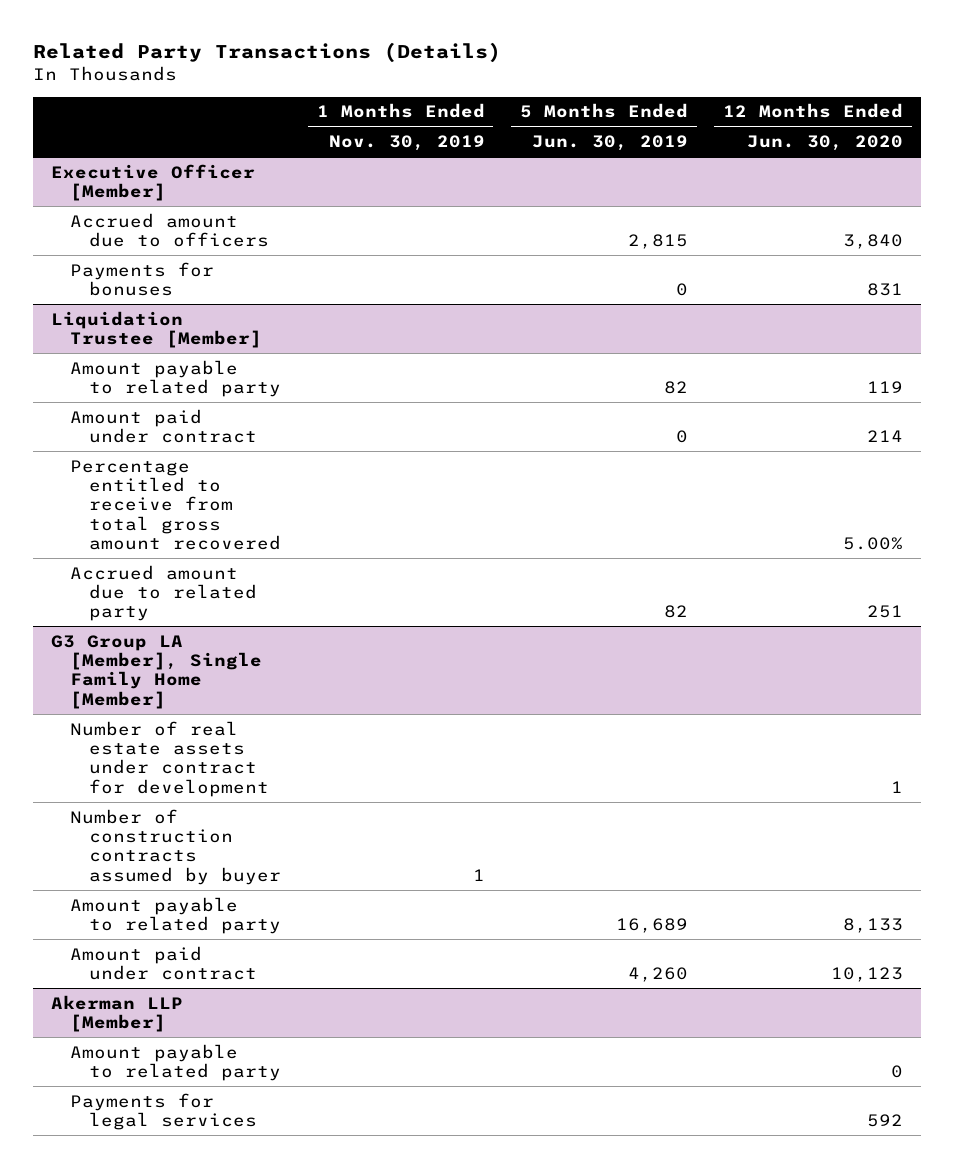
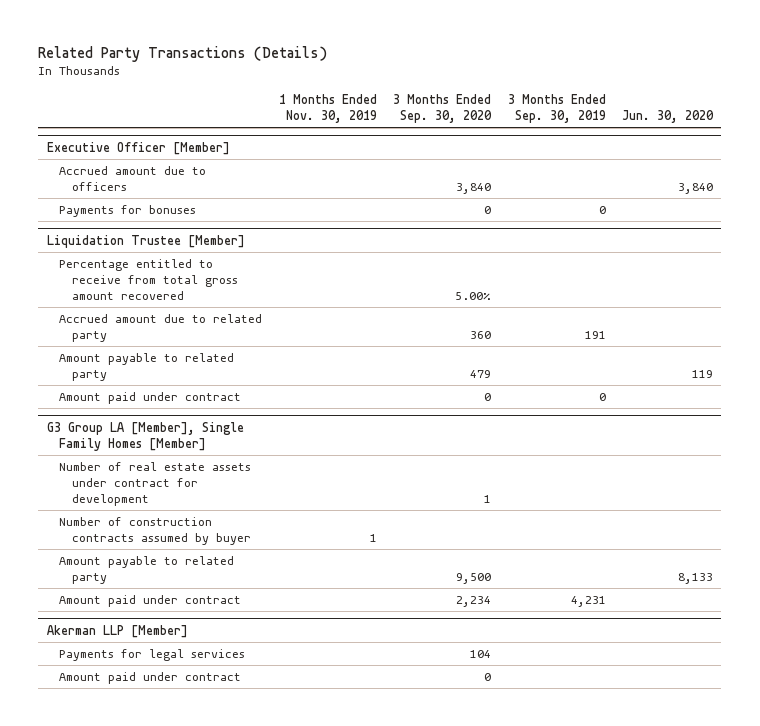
- | 1 Months Ended Nov. 30, 2019 | 5 Months Ended Jun. 30, 2019 | 12 Months Ended Jun. 30, 2020
+ | 1 Months Ended Nov. 30, 2019 | 3 Months Ended Sep. 30, 2020 | 3 Months Ended Sep. 30, 2019 | Jun. 30, 2020
- G3 Group LA [Member], Single Family Home [Member]
@ Liquidation Trustee [Member]
moved down: Amount payable to related party | | 479 | | 119
moved down: Amount paid under contract | | 0 | 0 |
+ G3 Group LA [Member], Single Family Homes [Member]
@ Akerman LLP [Member]
- Amount payable to related party | | | 0
+ Amount paid under contract | | 0 | |

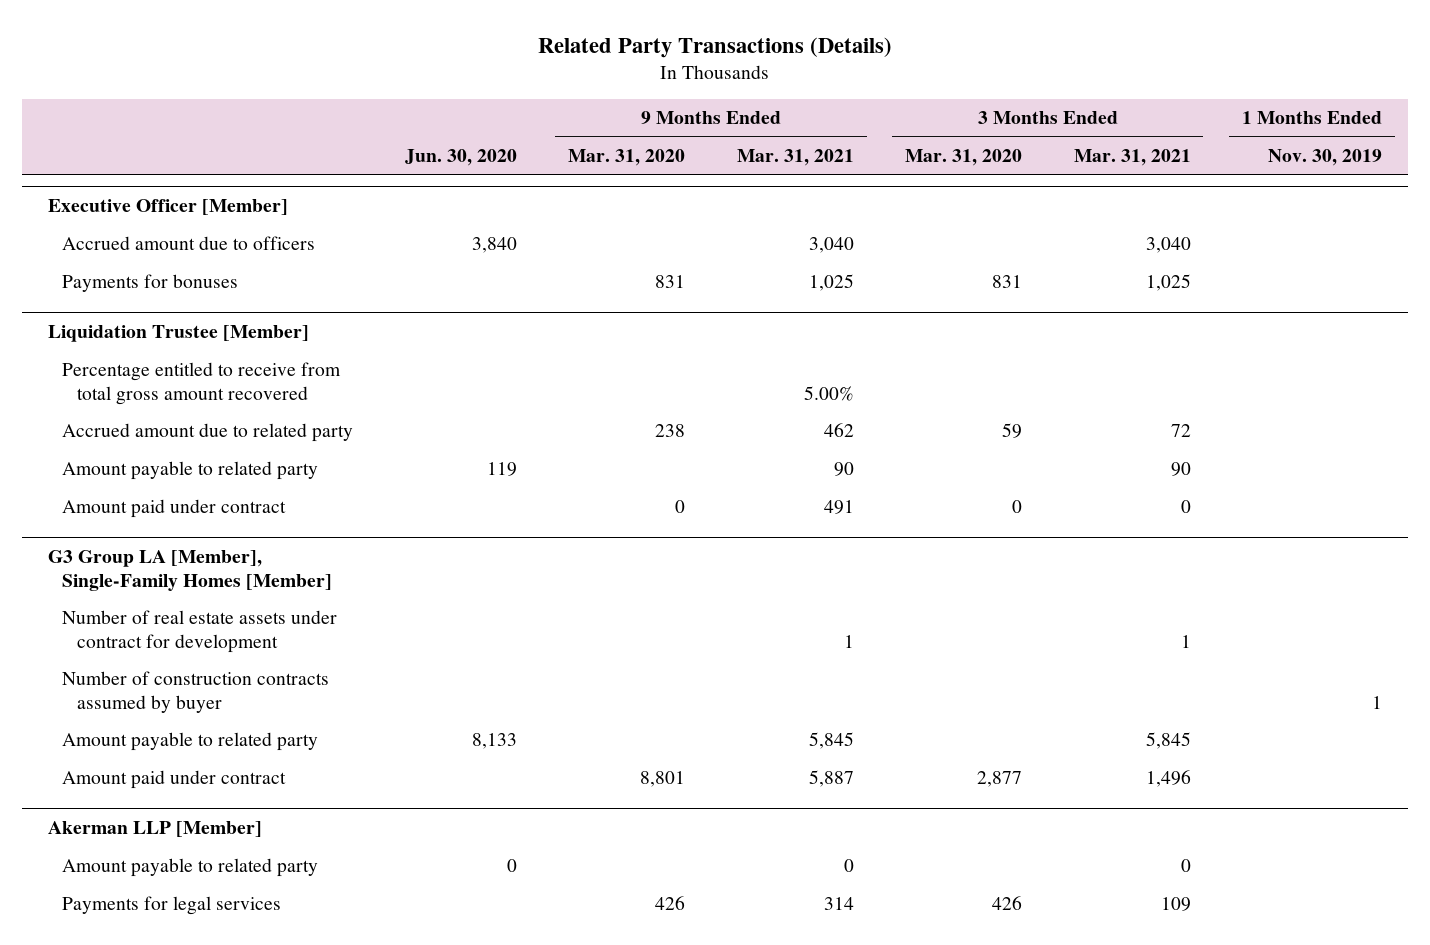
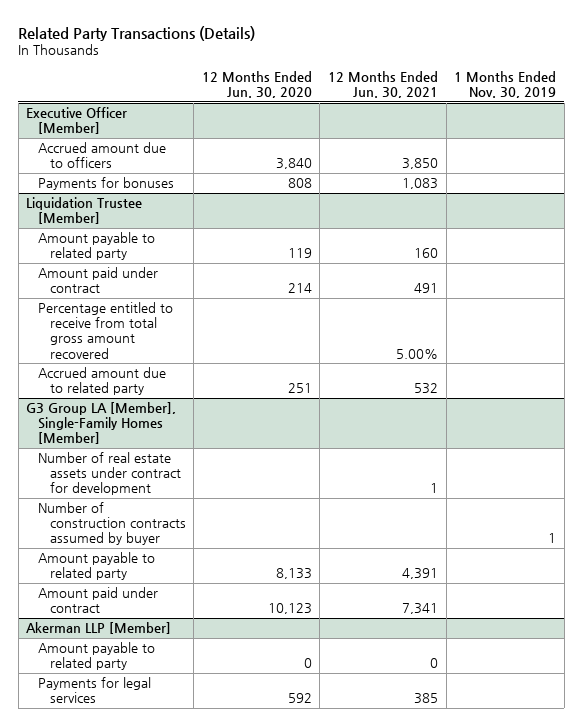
- | Jun. 30, 2020 | 9 Months Ended Mar. 31, 2020 | 9 Months Ended Mar. 31, 2021 | 3 Months Ended Mar. 31, 2020 | 3 Months Ended Mar. 31, 2021 | 1 Months Ended Nov. 30, 2019
+ | 12 Months Ended Jun. 30, 2020 | 12 Months Ended Jun. 30, 2021 | 1 Months Ended Nov. 30, 2019
@ Liquidation Trustee [Member]
moved down: Percentage entitled to receive from total gross amount recovered | | 5.00% |
moved down: Accrued amount due to related party | 251 | 532 |

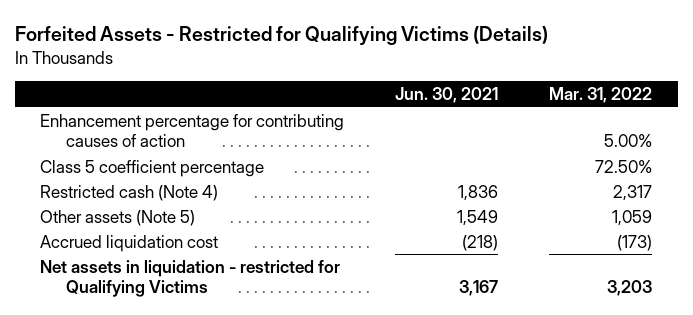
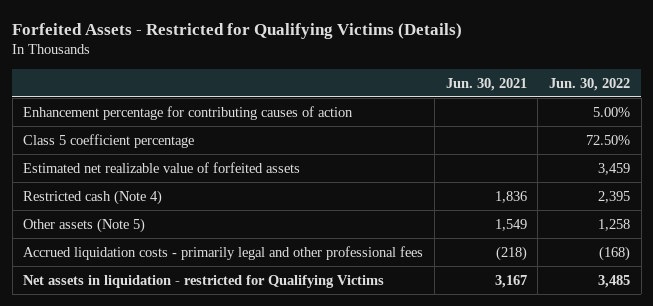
- | Jun. 30, 2021 | Mar. 31, 2022
+ | Jun. 30, 2021 | Jun. 30, 2022
+ Estimated net realizable value of forfeited assets | | 3,459
- Accrued liquidation cost | (218) | (173)
+ Accrued liquidation costs - primarily legal and other professional fees | (218) | (168)

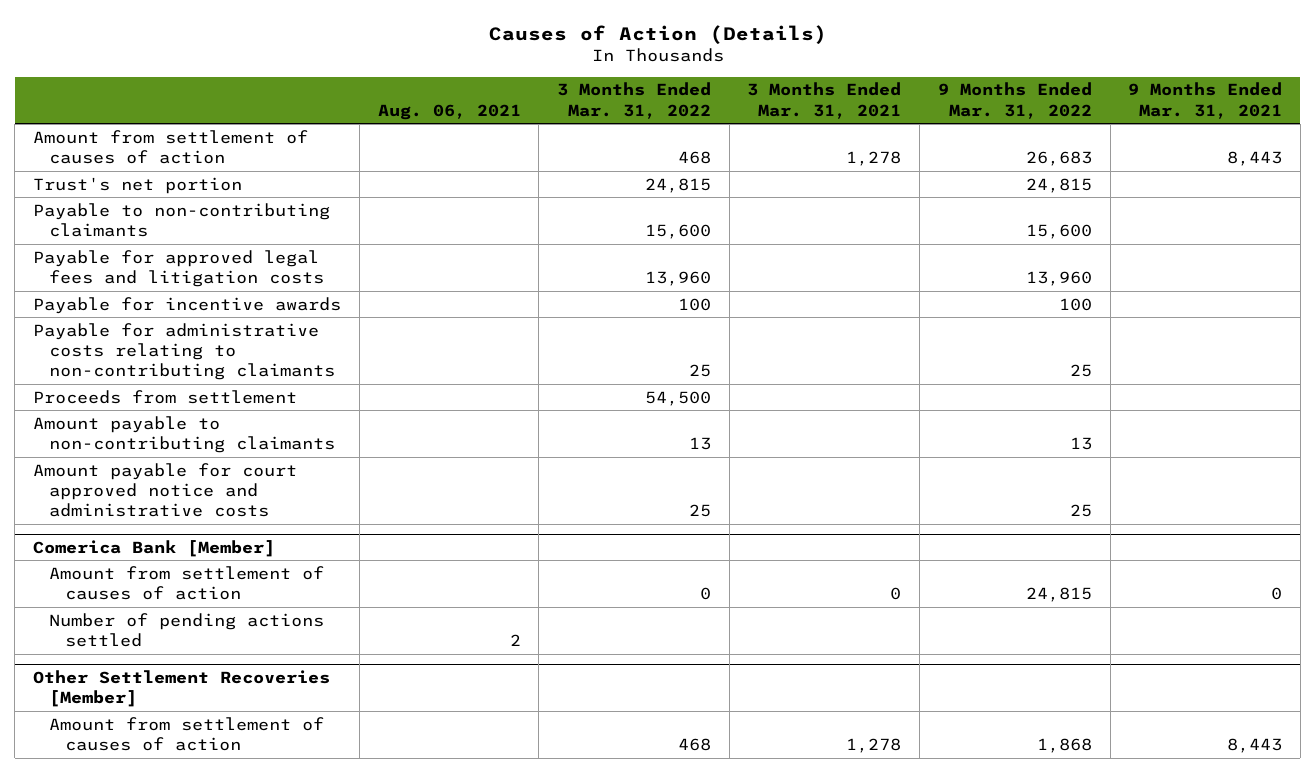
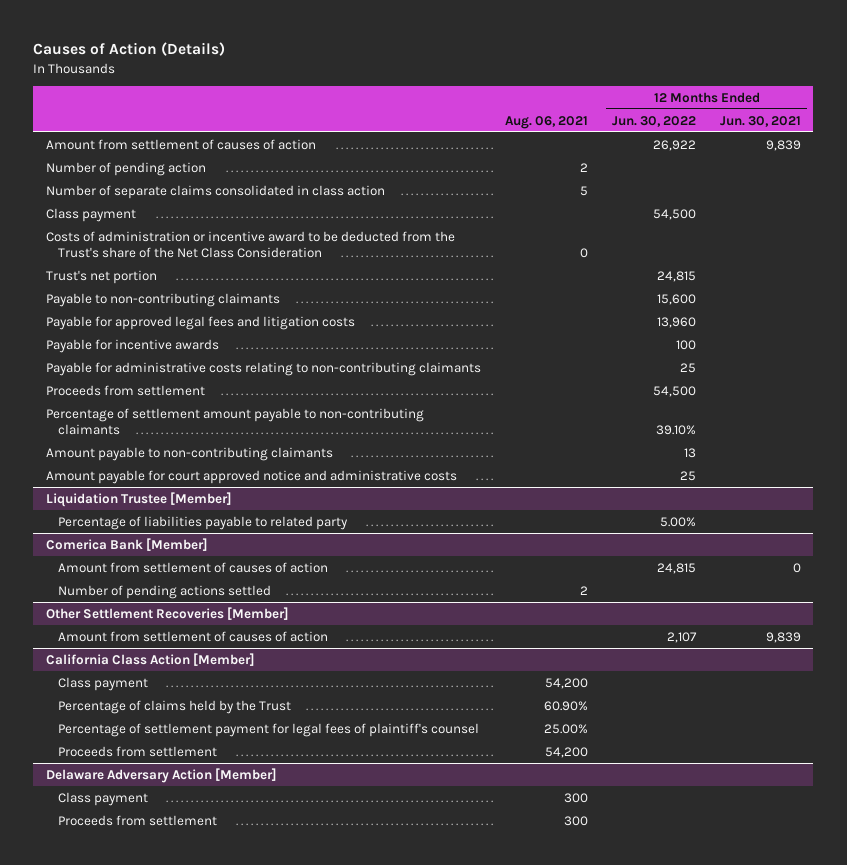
- | Aug. 06, 2021 | 3 Months Ended Mar. 31, 2022 | 3 Months Ended Mar. 31, 2021 | 9 Months Ended Mar. 31, 2022 | 9 Months Ended Mar. 31, 2021
+ | Aug. 06, 2021 | 12 Months Ended Jun. 30, 2022 | 12 Months Ended Jun. 30, 2021
+ Number of pending action | 2 | |
+ Number of separate claims consolidated in class action | 5 | |
+ Class payment | | 54,500 |
+ Costs of administration or incentive award to be deducted from the Trust's share of the Net Class Consideration | 0 | |
+ Percentage of settlement amount payable to non-contributing claimants | | 39.10% |
+ Liquidation Trustee [Member]
+ Percentage of liabilities payable to related party | | 5.00% |
+ California Class Action [Member]
+ Class payment | 54,200 | |
+ Percentage of claims held by the Trust | 60.90% | |
+ Percentage of settlement payment for legal fees of plaintiff's counsel | 25.00% | |
+ Proceeds from settlement | 54,200 | |
+ Delaware Adversary Action [Member]
+ Class payment | 300 | |
+ Proceeds from settlement | 300 | |

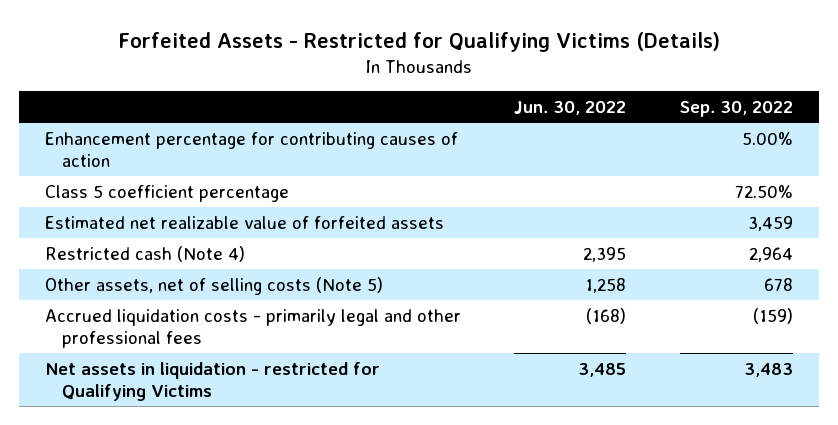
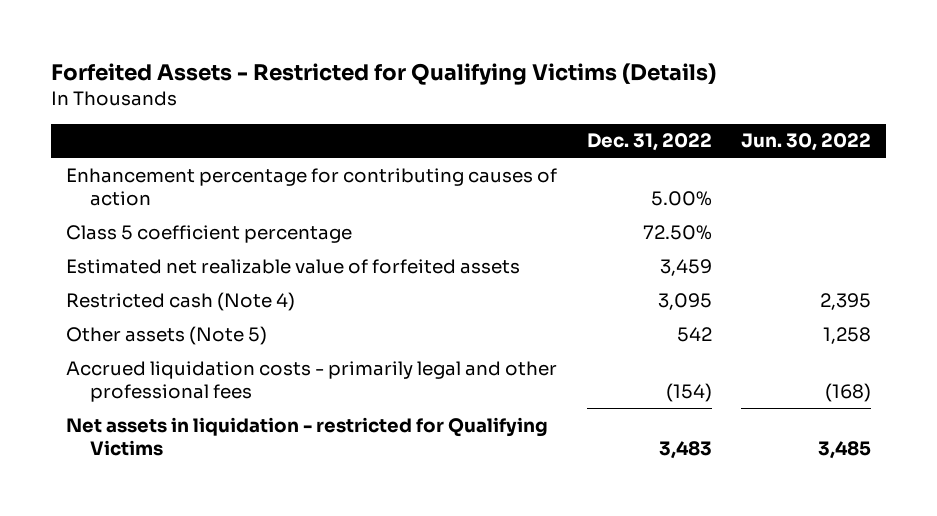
- | Jun. 30, 2022 | Sep. 30, 2022
+ | Dec. 31, 2022 | Jun. 30, 2022
- Other assets, net of selling costs (Note 5) | 1,258 | 678
+ Other assets (Note 5) | 542 | 1,258

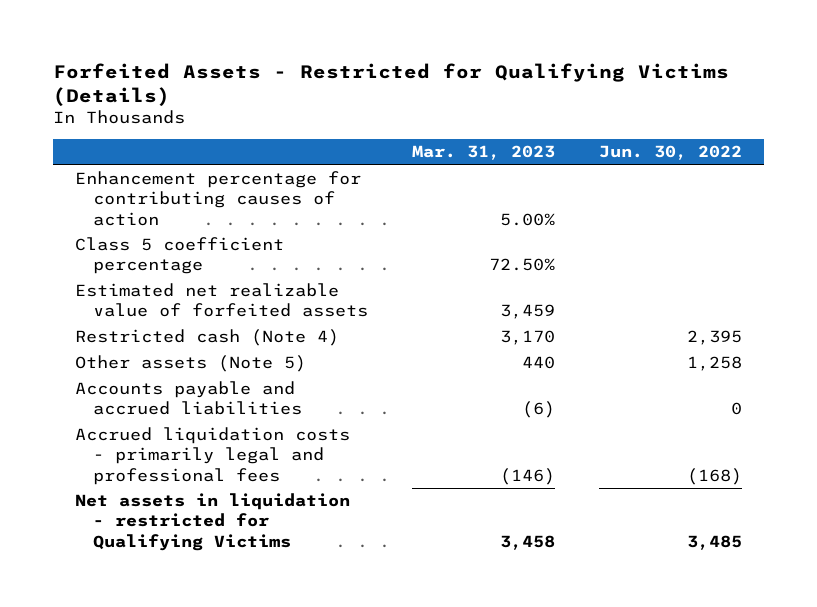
- | Dec. 31, 2022 | Jun. 30, 2022
+ | Mar. 31, 2023 | Jun. 30, 2022
- Accrued liquidation costs - primarily legal and other professional fees | (154) | (168)
+ Accounts payable and accrued liabilities | (6) | 0
+ Accrued liquidation costs - primarily legal and professional fees | (146) | (168)

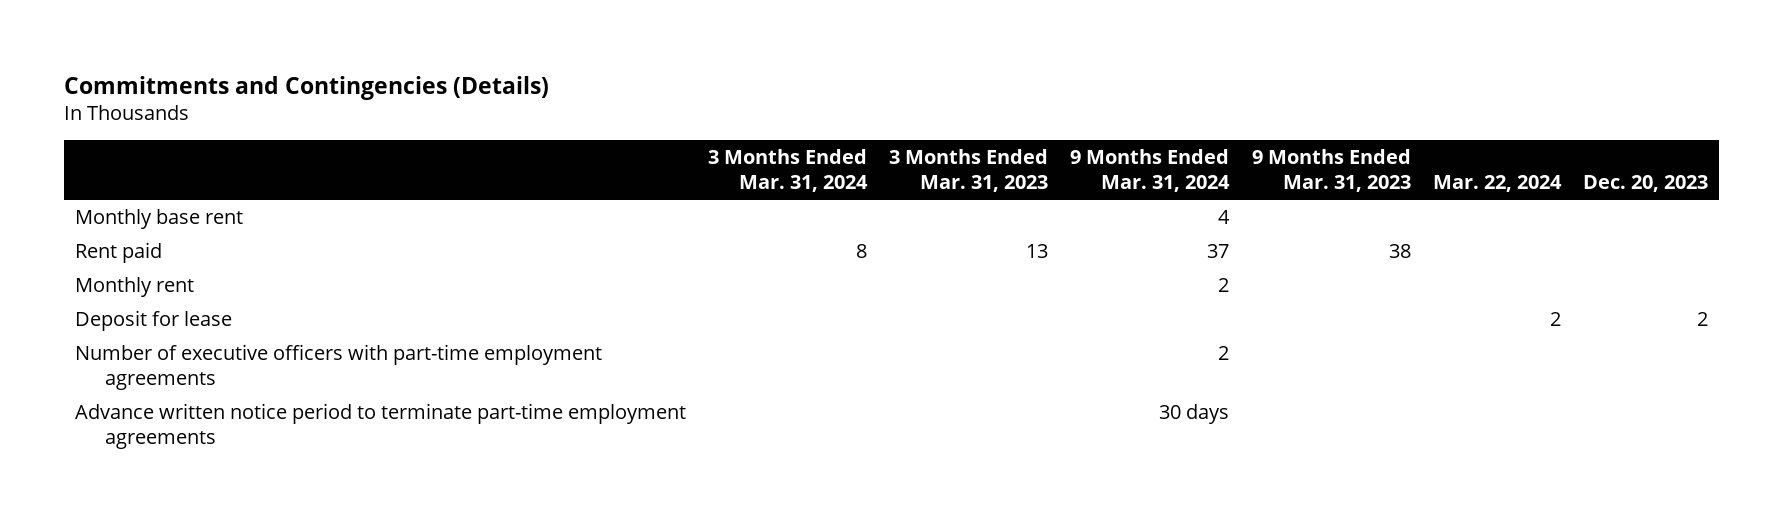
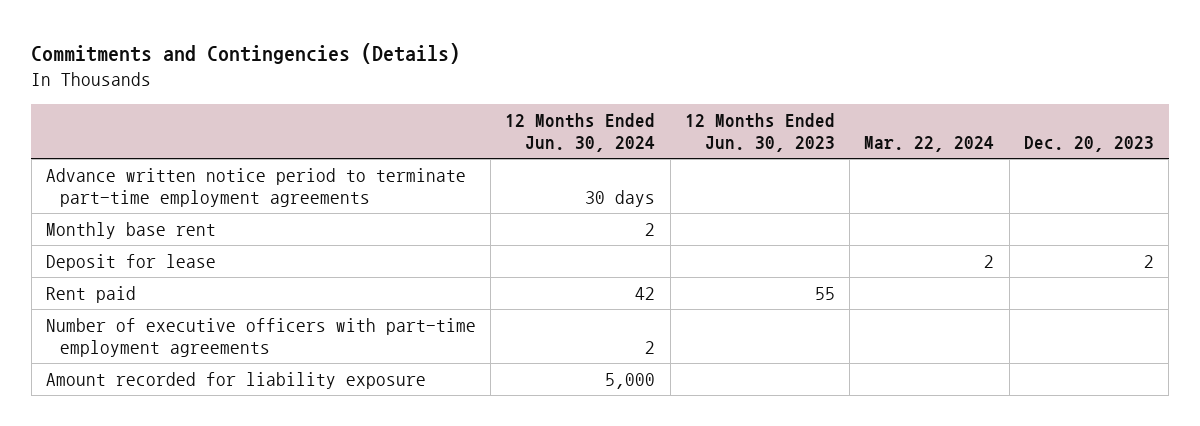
- | 3 Months Ended Mar. 31, 2024 | 3 Months Ended Mar. 31, 2023 | 9 Months Ended Mar. 31, 2024 | 9 Months Ended Mar. 31, 2023 | Mar. 22, 2024 | Dec. 20, 2023
+ | 12 Months Ended Jun. 30, 2024 | 12 Months Ended Jun. 30, 2023 | Mar. 22, 2024 | Dec. 20, 2023
moved up: Advance written notice period to terminate part-time employment agreements | 30 days | | |
- Monthly rent | | | 2 | | |
moved down: Rent paid | 42 | 55 | |
+ Amount recorded for liability exposure | 5,000 | | |

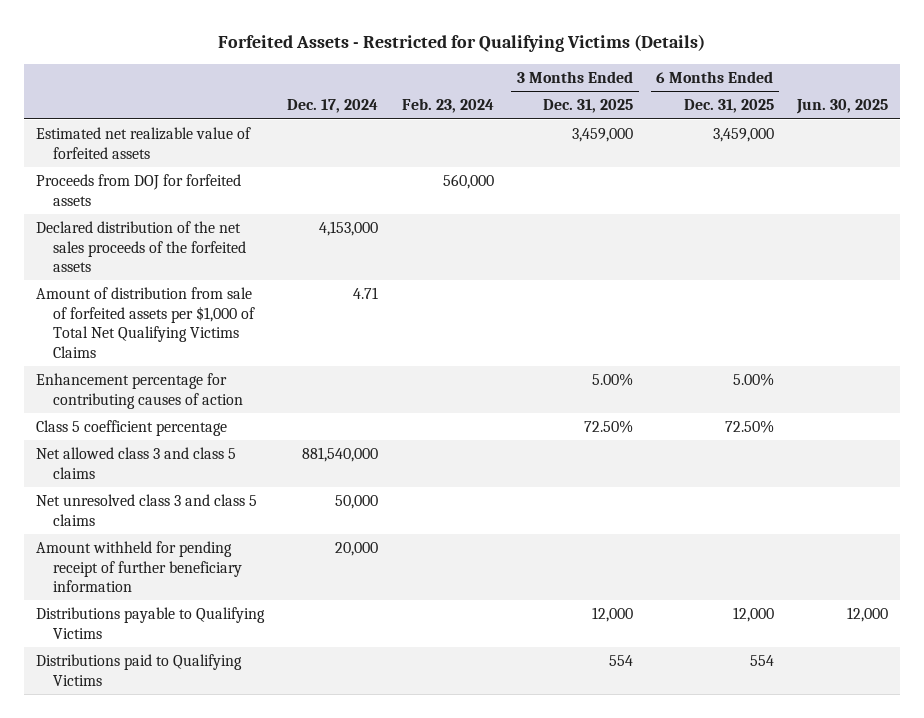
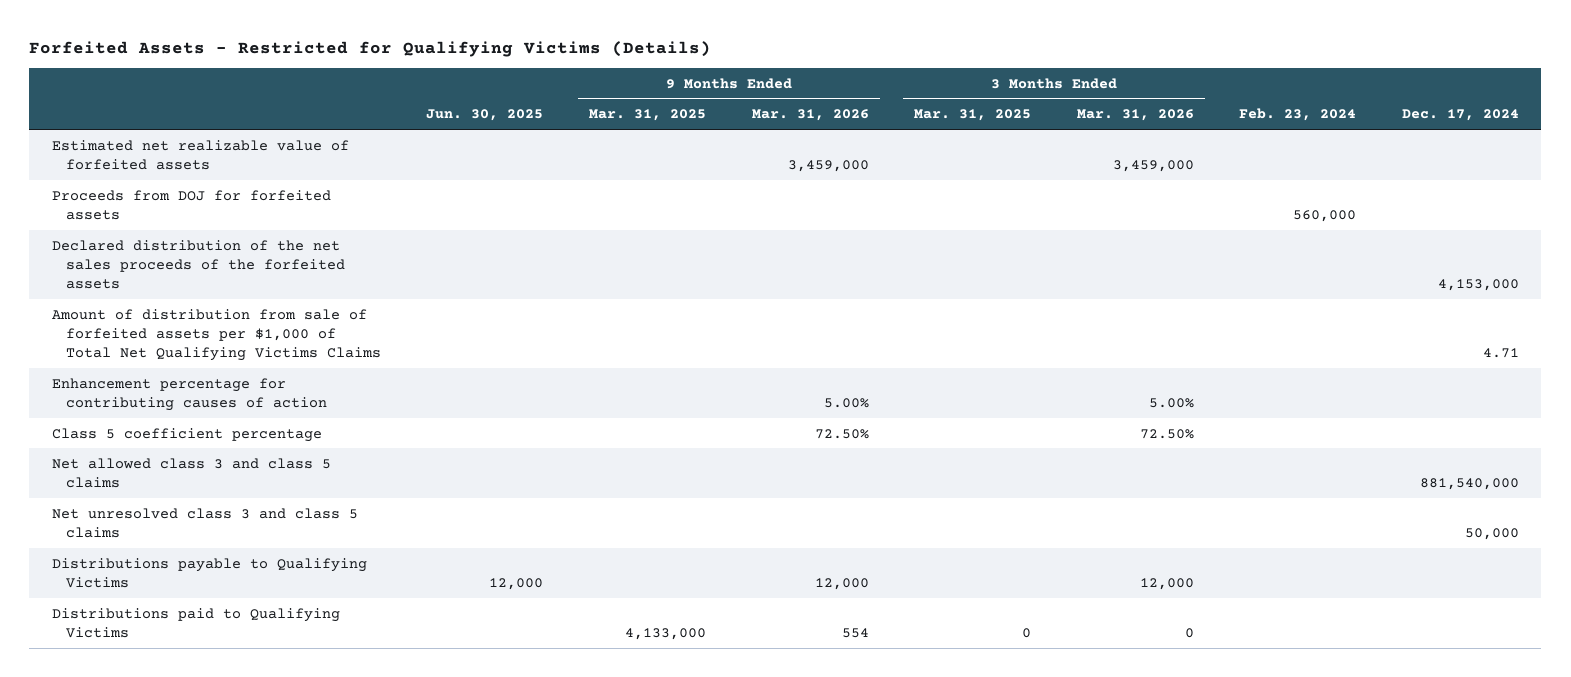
- | Dec. 17, 2024 | Feb. 23, 2024 | 3 Months Ended Dec. 31, 2025 | 6 Months Ended Dec. 31, 2025 | Jun. 30, 2025
+ | Jun. 30, 2025 | 9 Months Ended Mar. 31, 2025 | 9 Months Ended Mar. 31, 2026 | 3 Months Ended Mar. 31, 2025 | 3 Months Ended Mar. 31, 2026 | Feb. 23, 2024 | Dec. 17, 2024
- Amount withheld for pending receipt of further beneficiary information | 20,000 | | | |

